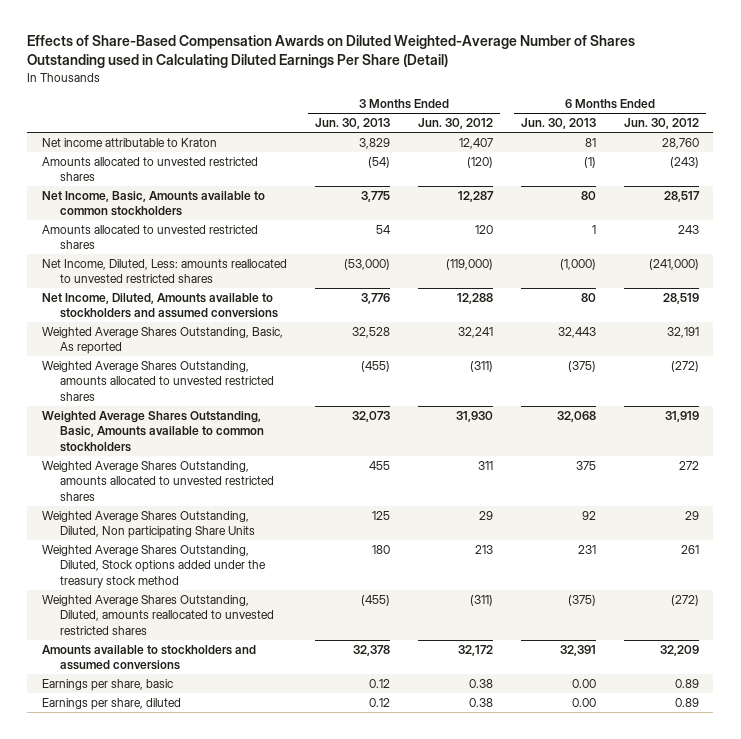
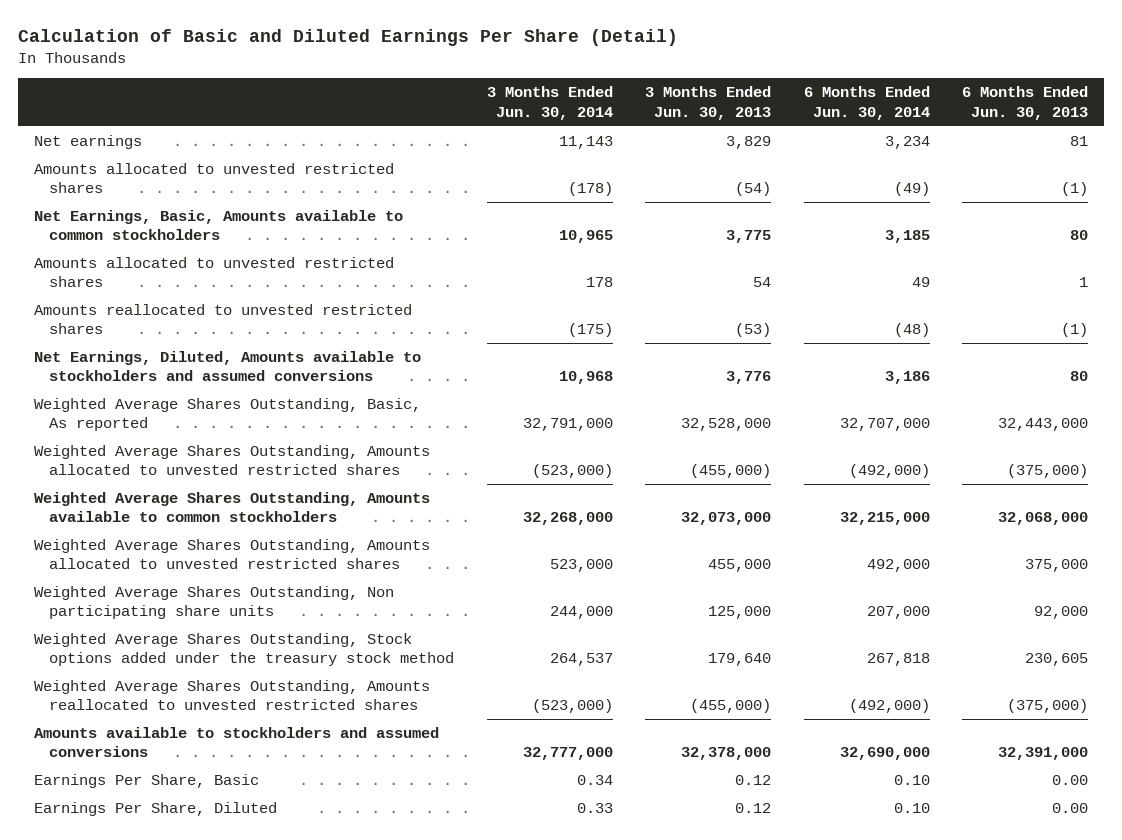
- Effects of Share-Based Compensation Awards on Diluted Weighted-Average Number of Shares Outstanding used in Calculating Diluted Earnings Per Share (Detail)
+ Calculation of Basic and Diluted Earnings Per Share (Detail)
- | 3 Months Ended Jun. 30, 2013 | 3 Months Ended Jun. 30, 2012 | 6 Months Ended Jun. 30, 2013 | 6 Months Ended Jun. 30, 2012
+ | 3 Months Ended Jun. 30, 2014 | 3 Months Ended Jun. 30, 2013 | 6 Months Ended Jun. 30, 2014 | 6 Months Ended Jun. 30, 2013
- Net income attributable to Kraton | 3,829 | 12,407 | 81 | 28,760
+ Net earnings | 11,143 | 3,829 | 3,234 | 81
- Net Income, Basic, Amounts available to common stockholders | 3,775 | 12,287 | 80 | 28,517
+ Net Earnings, Basic, Amounts available to common stockholders | 10,965 | 3,775 | 3,185 | 80
- Net Income, Diluted, Less: amounts reallocated to unvested restricted shares | (53,000) | (119,000) | (1,000) | (241,000)
- Net Income, Diluted, Amounts available to stockholders and assumed conversions | 3,776 | 12,288 | 80 | 28,519
- Weighted Average Shares Outstanding, Basic, As reported | 32,528 | 32,241 | 32,443 | 32,191
- Weighted Average Shares Outstanding, amounts allocated to unvested restricted shares | (455) | (311) | (375) | (272)
- Weighted Average Shares Outstanding, Basic, Amounts available to common stockholders | 32,073 | 31,930 | 32,068 | 31,919
- Weighted Average Shares Outstanding, amounts allocated to unvested restricted shares | 455 | 311 | 375 | 272
- Weighted Average Shares Outstanding, Diluted, Non participating Share Units | 125 | 29 | 92 | 29
- Weighted Average Shares Outstanding, Diluted, Stock options added under the treasury stock method | 180 | 213 | 231 | 261
- Weighted Average Shares Outstanding, Diluted, amounts reallocated to unvested restricted shares | (455) | (311) | (375) | (272)
- Amounts available to stockholders and assumed conversions | 32,378 | 32,172 | 32,391 | 32,209
- Earnings per share, basic | 0.12 | 0.38 | 0.00 | 0.89
- Earnings per share, diluted | 0.12 | 0.38 | 0.00 | 0.89
+ Amounts reallocated to unvested restricted shares | (175) | (53) | (48) | (1)
+ Net Earnings, Diluted, Amounts available to stockholders and assumed conversions | 10,968 | 3,776 | 3,186 | 80
+ Weighted Average Shares Outstanding, Basic, As reported | 32,791,000 | 32,528,000 | 32,707,000 | 32,443,000
+ Weighted Average Shares Outstanding, Amounts allocated to unvested restricted shares | (523,000) | (455,000) | (492,000) | (375,000)
+ Weighted Average Shares Outstanding, Amounts available to common stockholders | 32,268,000 | 32,073,000 | 32,215,000 | 32,068,000
+ Weighted Average Shares Outstanding, Amounts allocated to unvested restricted shares | 523,000 | 455,000 | 492,000 | 375,000
+ Weighted Average Shares Outstanding, Non participating share units | 244,000 | 125,000 | 207,000 | 92,000
+ Weighted Average Shares Outstanding, Stock options added under the treasury stock method | 264,537 | 179,640 | 267,818 | 230,605
+ Weighted Average Shares Outstanding, Amounts reallocated to unvested restricted shares | (523,000) | (455,000) | (492,000) | (375,000)
+ Amounts available to stockholders and assumed conversions | 32,777,000 | 32,378,000 | 32,690,000 | 32,391,000
+ Earnings Per Share, Basic | 0.34 | 0.12 | 0.10 | 0.00
+ Earnings Per Share, Diluted | 0.33 | 0.12 | 0.10 | 0.00

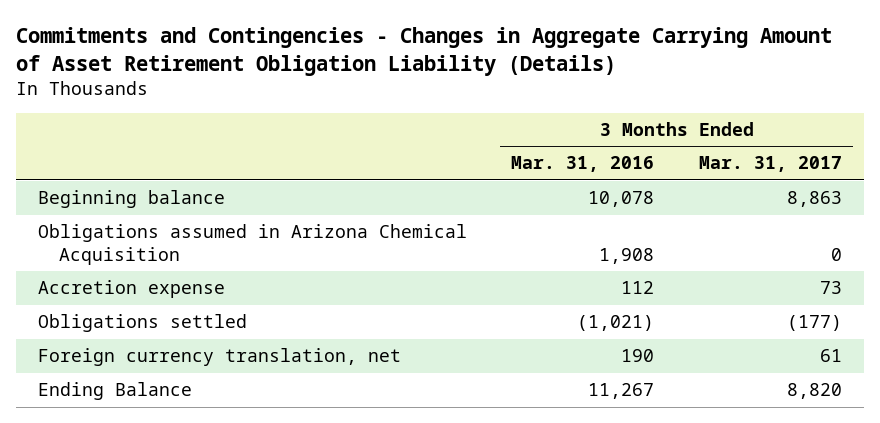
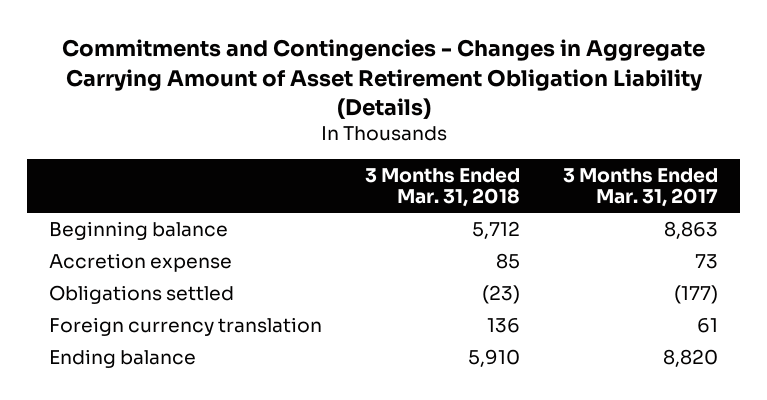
- | 3 Months Ended Mar. 31, 2016 | 3 Months Ended Mar. 31, 2017
+ | 3 Months Ended Mar. 31, 2018 | 3 Months Ended Mar. 31, 2017
- Obligations assumed in Arizona Chemical Acquisition | 1,908 | 0
- Foreign currency translation, net | 190 | 61
- Ending Balance | 11,267 | 8,820
+ Foreign currency translation | 136 | 61
+ Ending balance | 5,910 | 8,820

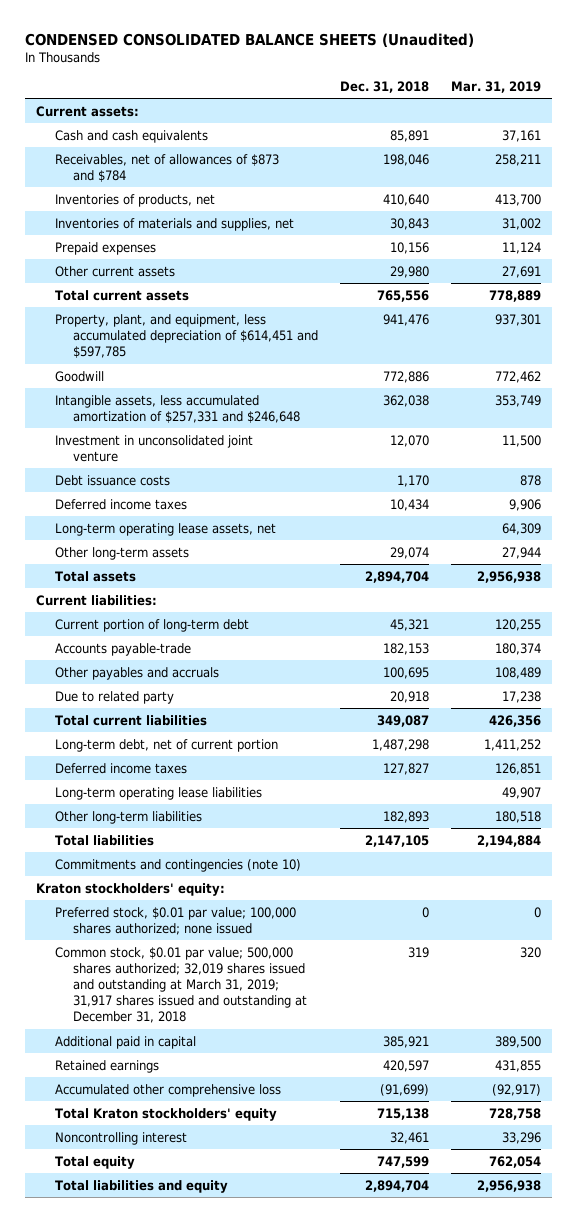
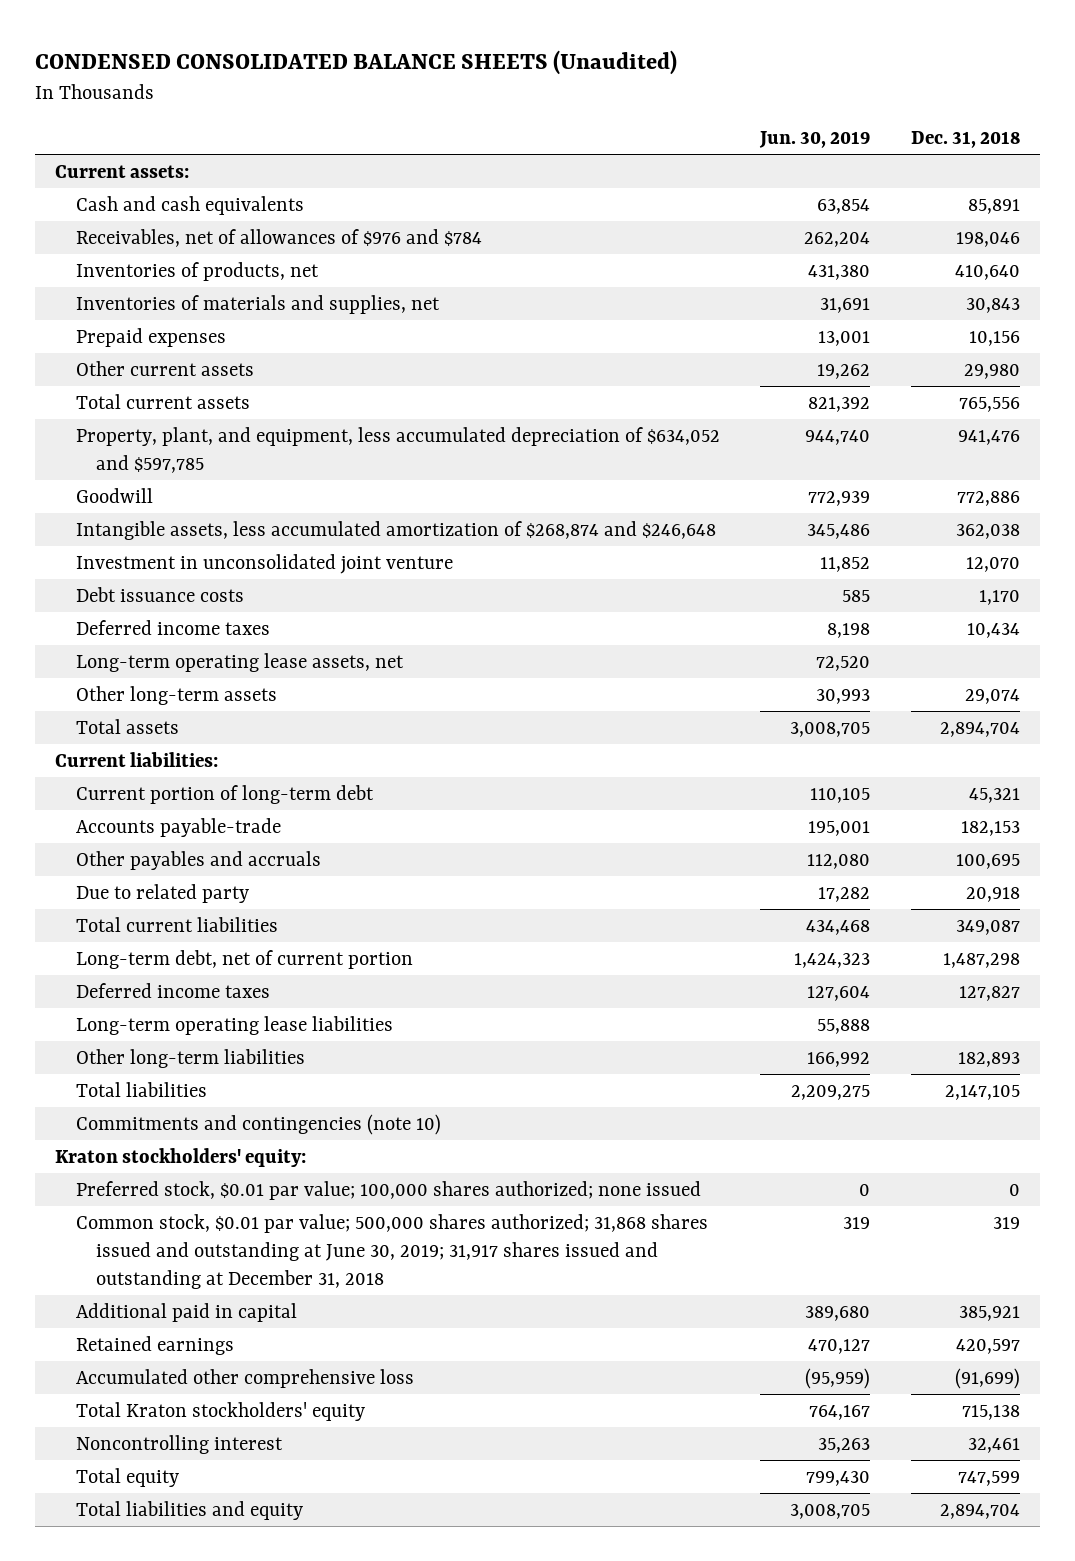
- | Dec. 31, 2018 | Mar. 31, 2019
+ | Jun. 30, 2019 | Dec. 31, 2018
- Receivables, net of allowances of $873 and $784 | 198,046 | 258,211
+ Receivables, net of allowances of $976 and $784 | 262,204 | 198,046
- Property, plant, and equipment, less accumulated depreciation of $614,451 and $597,785 | 941,476 | 937,301
+ Property, plant, and equipment, less accumulated depreciation of $634,052 and $597,785 | 944,740 | 941,476
- Intangible assets, less accumulated amortization of $257,331 and $246,648 | 362,038 | 353,749
+ Intangible assets, less accumulated amortization of $268,874 and $246,648 | 345,486 | 362,038
- Common stock, $0.01 par value; 500,000 shares authorized; 32,019 shares issued and outstanding at March 31, 2019; 31,917 shares issued and outstanding at December 31, 2018 | 319 | 320
+ Common stock, $0.01 par value; 500,000 shares authorized; 31,868 shares issued and outstanding at June 30, 2019; 31,917 shares issued and outstanding at December 31, 2018 | 319 | 319

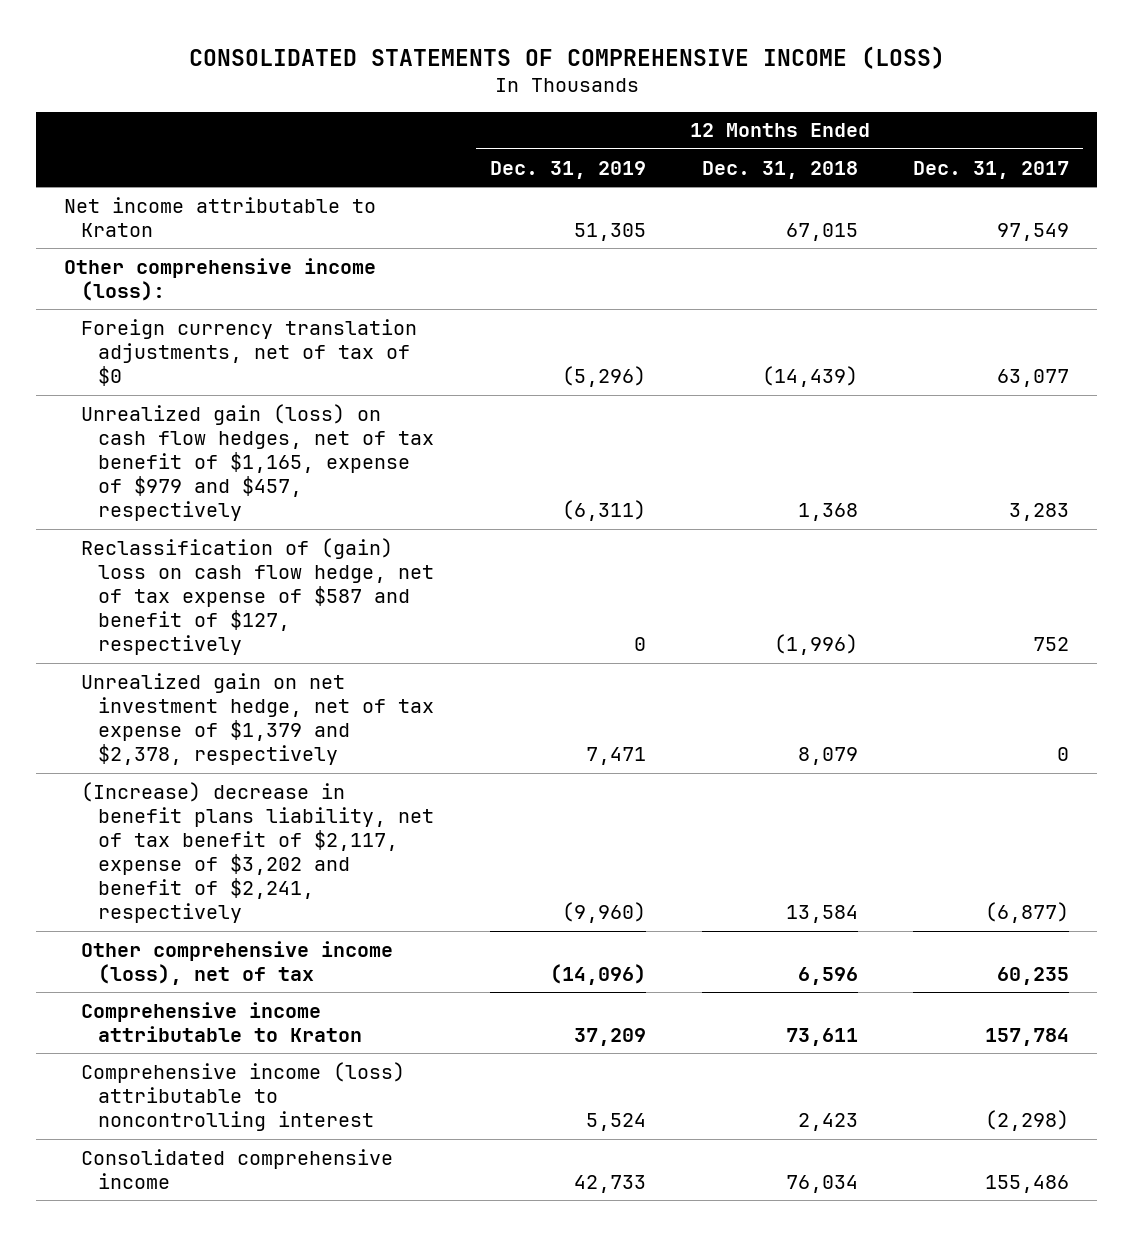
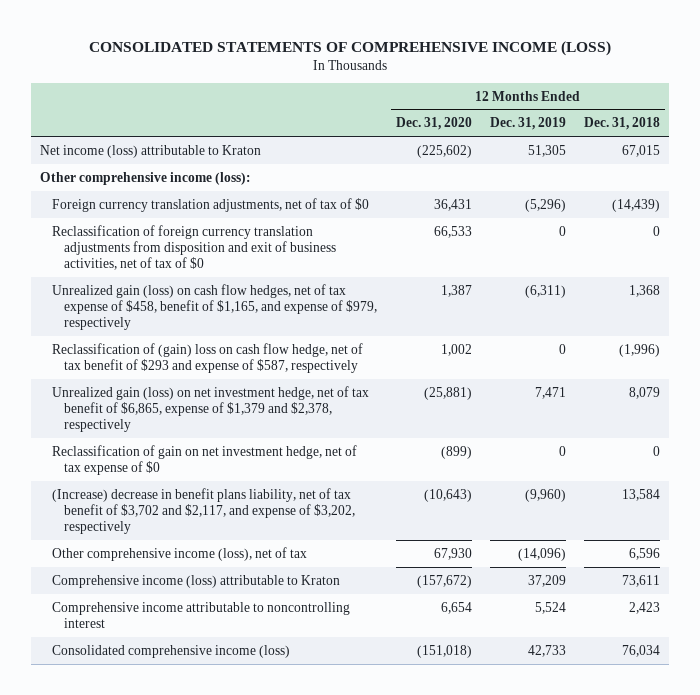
- | 12 Months Ended Dec. 31, 2019 | 12 Months Ended Dec. 31, 2018 | 12 Months Ended Dec. 31, 2017
+ | 12 Months Ended Dec. 31, 2020 | 12 Months Ended Dec. 31, 2019 | 12 Months Ended Dec. 31, 2018
- Net income attributable to Kraton | 51,305 | 67,015 | 97,549
+ Net income (loss) attributable to Kraton | (225,602) | 51,305 | 67,015
- Unrealized gain (loss) on cash flow hedges, net of tax benefit of $1,165, expense of $979 and $457, respectively | (6,311) | 1,368 | 3,283
- Reclassification of (gain) loss on cash flow hedge, net of tax expense of $587 and benefit of $127, respectively | 0 | (1,996) | 752
- Unrealized gain on net investment hedge, net of tax expense of $1,379 and $2,378, respectively | 7,471 | 8,079 | 0
- (Increase) decrease in benefit plans liability, net of tax benefit of $2,117, expense of $3,202 and benefit of $2,241, respectively | (9,960) | 13,584 | (6,877)
+ Reclassification of foreign currency translation adjustments from disposition and exit of business activities, net of tax of $0 | 66,533 | 0 | 0
+ Unrealized gain (loss) on cash flow hedges, net of tax expense of $458, benefit of $1,165, and expense of $979, respectively | 1,387 | (6,311) | 1,368
+ Reclassification of (gain) loss on cash flow hedge, net of tax benefit of $293 and expense of $587, respectively | 1,002 | 0 | (1,996)
+ Unrealized gain (loss) on net investment hedge, net of tax benefit of $6,865, expense of $1,379 and $2,378, respectively | (25,881) | 7,471 | 8,079
+ Reclassification of gain on net investment hedge, net of tax expense of $0 | (899) | 0 | 0
+ (Increase) decrease in benefit plans liability, net of tax benefit of $3,702 and $2,117, and expense of $3,202, respectively | (10,643) | (9,960) | 13,584
- Comprehensive income attributable to Kraton | 37,209 | 73,611 | 157,784
- Comprehensive income (loss) attributable to noncontrolling interest | 5,524 | 2,423 | (2,298)
- Consolidated comprehensive income | 42,733 | 76,034 | 155,486
+ Comprehensive income (loss) attributable to Kraton | (157,672) | 37,209 | 73,611
+ Comprehensive income attributable to noncontrolling interest | 6,654 | 5,524 | 2,423
+ Consolidated comprehensive income (loss) | (151,018) | 42,733 | 76,034

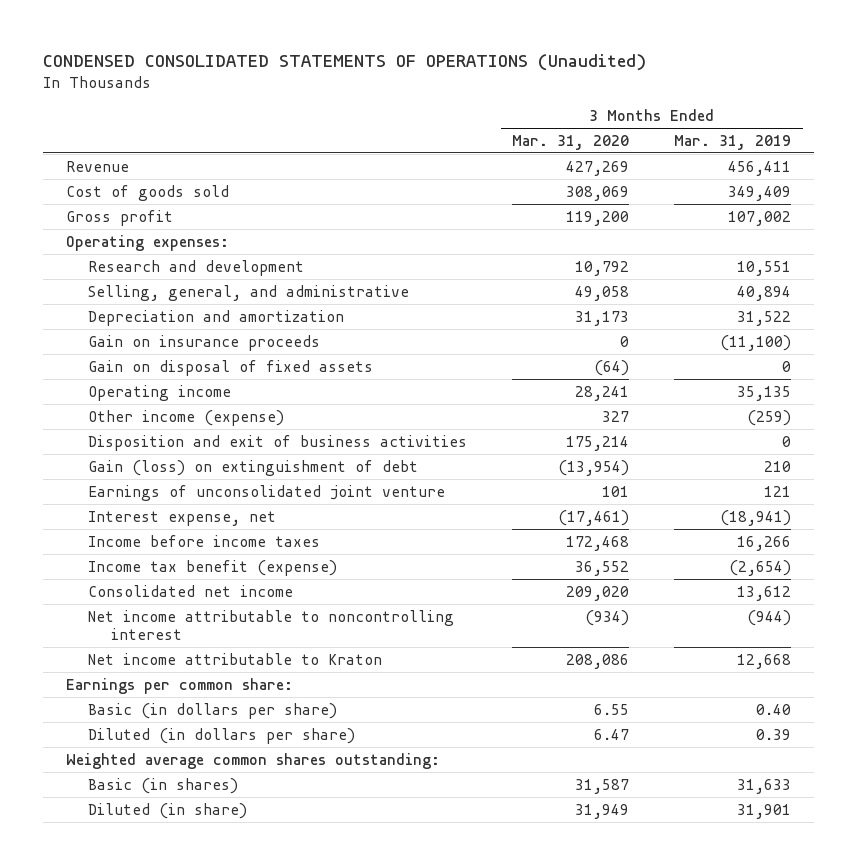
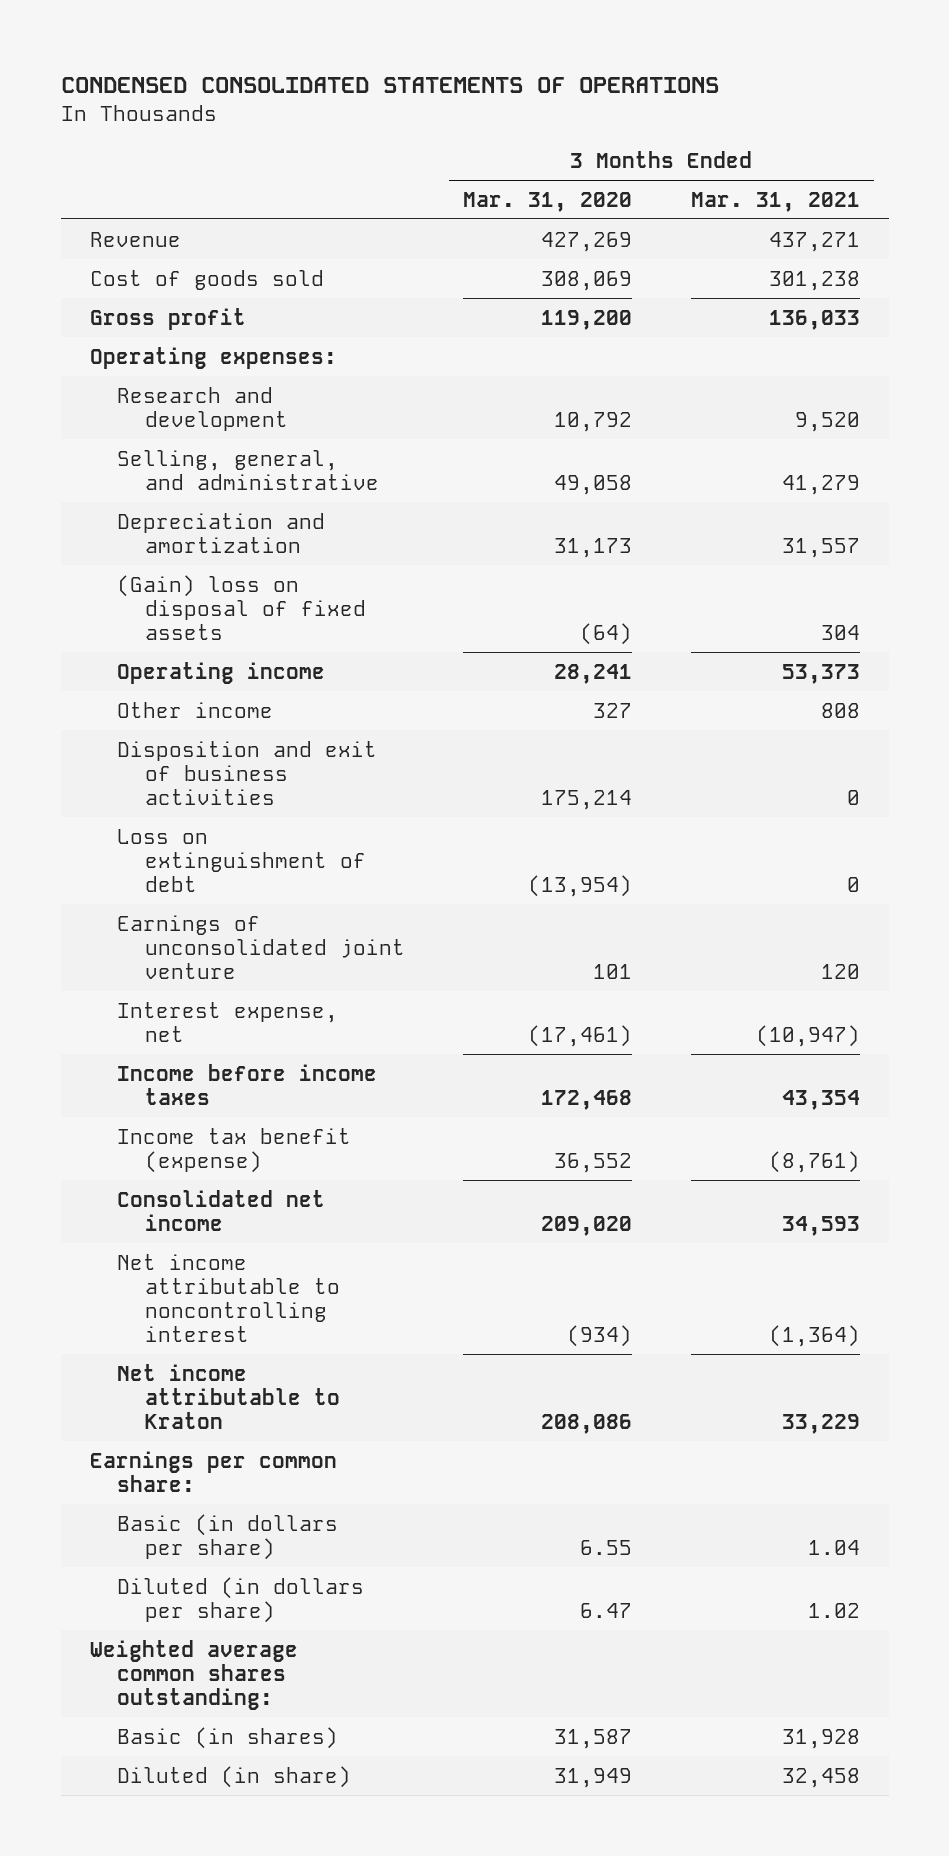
- CONDENSED CONSOLIDATED STATEMENTS OF OPERATIONS (Unaudited)
+ CONDENSED CONSOLIDATED STATEMENTS OF OPERATIONS
- | 3 Months Ended Mar. 31, 2020 | 3 Months Ended Mar. 31, 2019
+ | 3 Months Ended Mar. 31, 2020 | 3 Months Ended Mar. 31, 2021
- Gain on insurance proceeds | 0 | (11,100)
- Gain on disposal of fixed assets | (64) | 0
+ (Gain) loss on disposal of fixed assets | (64) | 304
- Other income (expense) | 327 | (259)
+ Other income | 327 | 808
- Gain (loss) on extinguishment of debt | (13,954) | 210
+ Loss on extinguishment of debt | (13,954) | 0

